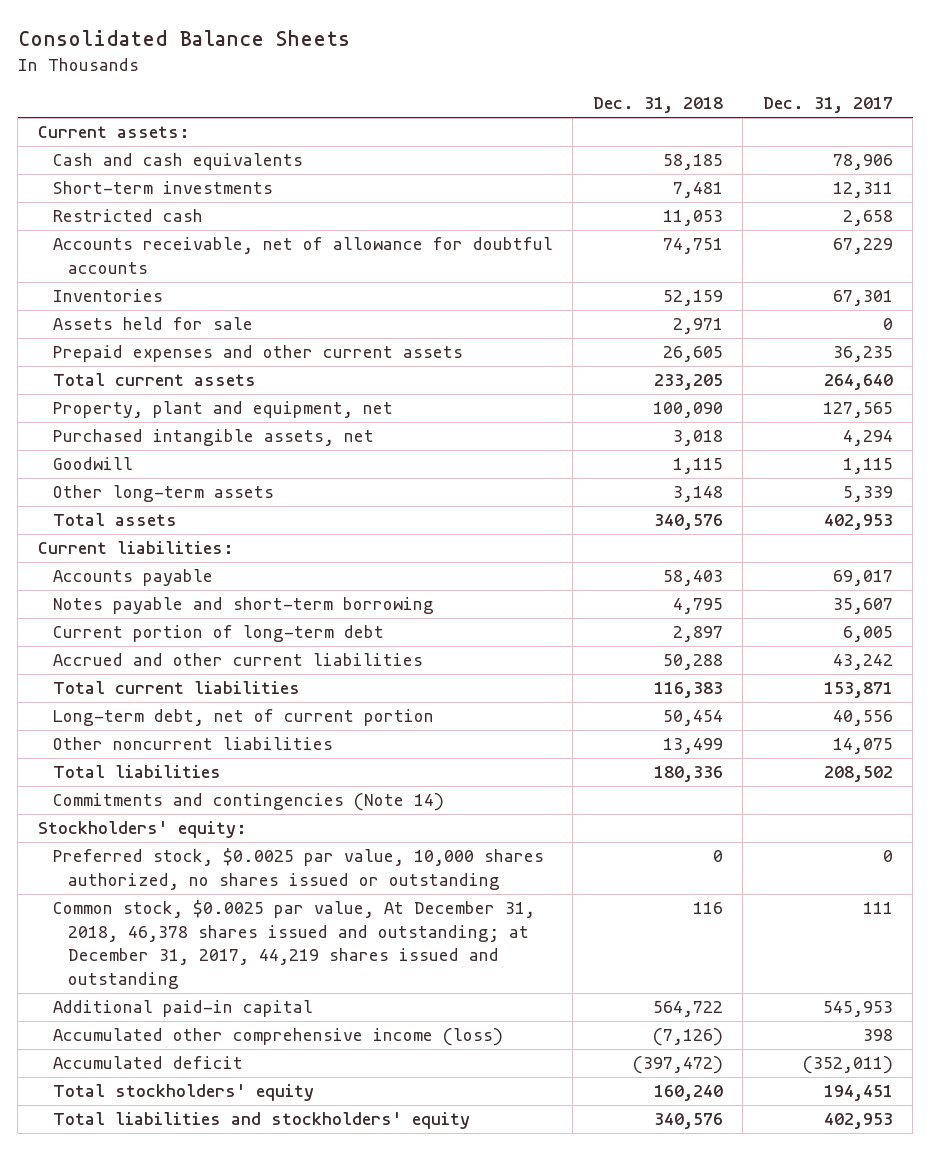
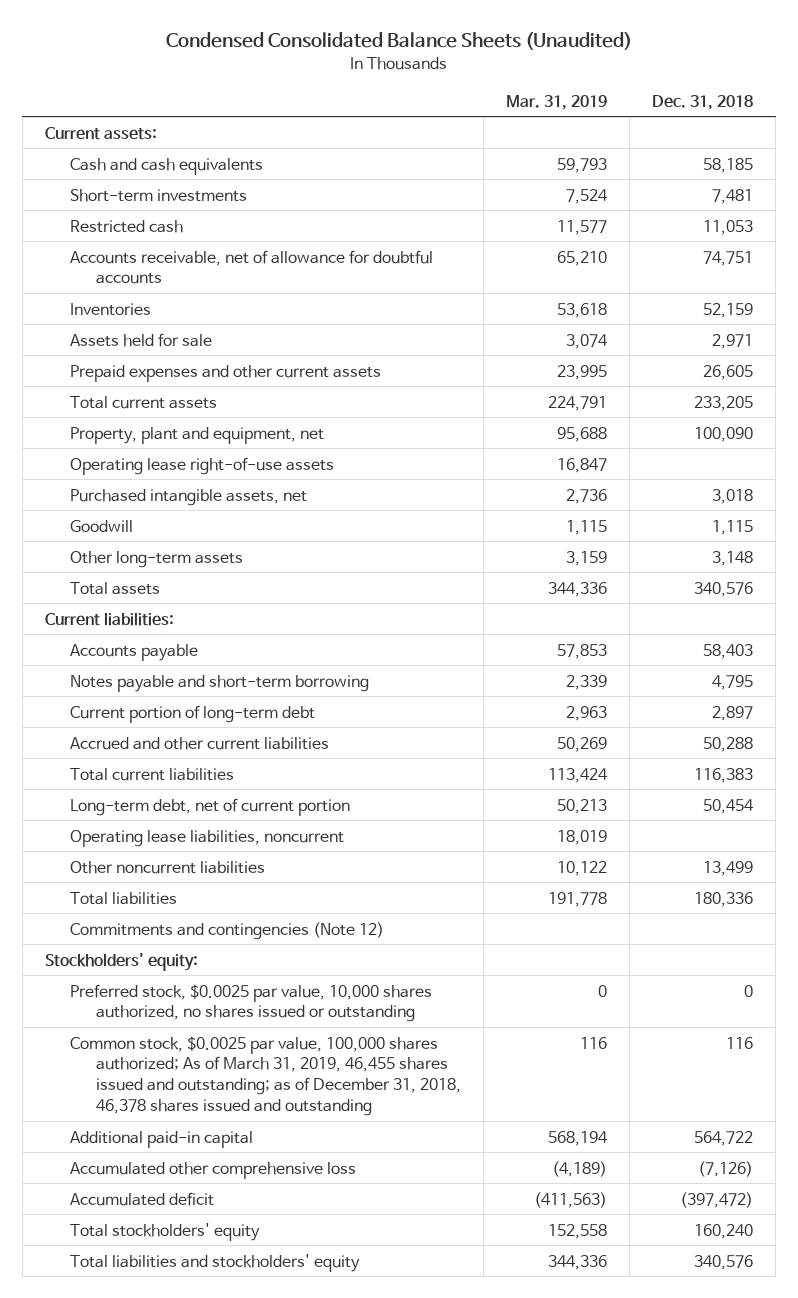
- Consolidated Balance Sheets
+ Condensed Consolidated Balance Sheets (Unaudited)
- | Dec. 31, 2018 | Dec. 31, 2017
+ | Mar. 31, 2019 | Dec. 31, 2018
+ Operating lease right-of-use assets | 16,847 |
+ Operating lease liabilities, noncurrent | 18,019 |
- Commitments and contingencies (Note 14)
+ Commitments and contingencies (Note 12)
- Common stock, $0.0025 par value, At December 31, 2018, 46,378 shares issued and outstanding; at December 31, 2017, 44,219 shares issued and outstanding | 116 | 111
+ Common stock, $0.0025 par value, 100,000 shares authorized; As of March 31, 2019, 46,455 shares issued and outstanding; as of December 31, 2018, 46,378 shares issued and outstanding | 116 | 116
- Accumulated other comprehensive income (loss) | (7,126) | 398
+ Accumulated other comprehensive loss | (4,189) | (7,126)

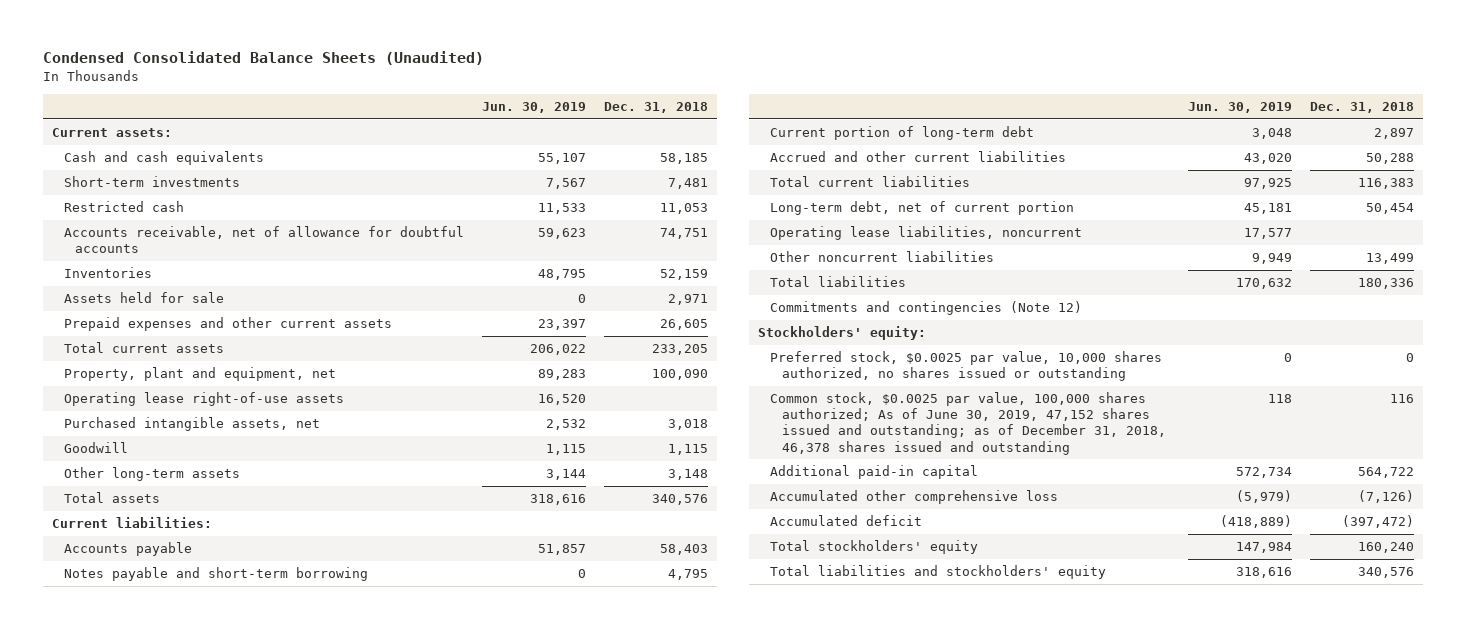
- | Mar. 31, 2019 | Dec. 31, 2018
+ | Jun. 30, 2019 | Dec. 31, 2018
- Common stock, $0.0025 par value, 100,000 shares authorized; As of March 31, 2019, 46,455 shares issued and outstanding; as of December 31, 2018, 46,378 shares issued and outstanding | 116 | 116
+ Common stock, $0.0025 par value, 100,000 shares authorized; As of June 30, 2019, 47,152 shares issued and outstanding; as of December 31, 2018, 46,378 shares issued and outstanding | 118 | 116

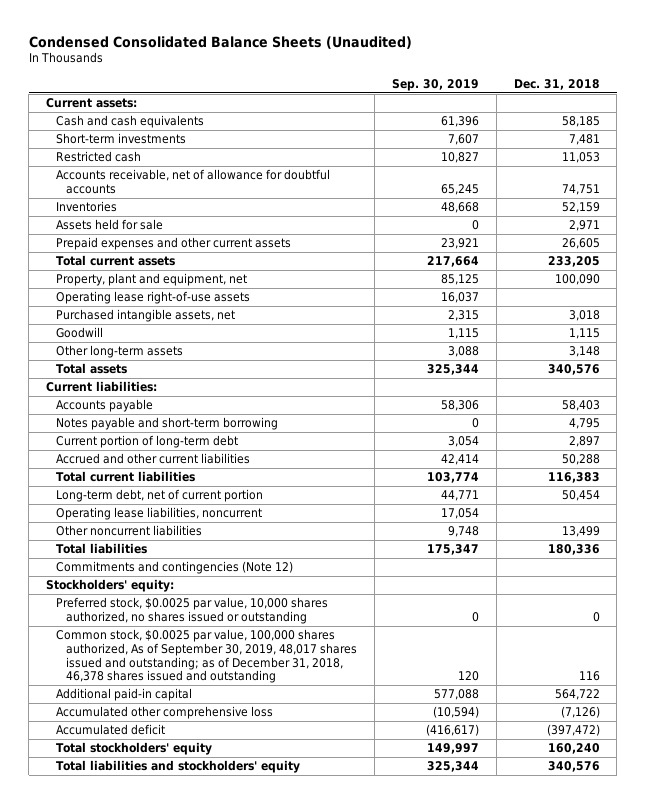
- | Jun. 30, 2019 | Dec. 31, 2018
+ | Sep. 30, 2019 | Dec. 31, 2018
- Common stock, $0.0025 par value, 100,000 shares authorized; As of June 30, 2019, 47,152 shares issued and outstanding; as of December 31, 2018, 46,378 shares issued and outstanding | 118 | 116
+ Common stock, $0.0025 par value, 100,000 shares authorized, As of September 30, 2019, 48,017 shares issued and outstanding; as of December 31, 2018, 46,378 shares issued and outstanding | 120 | 116

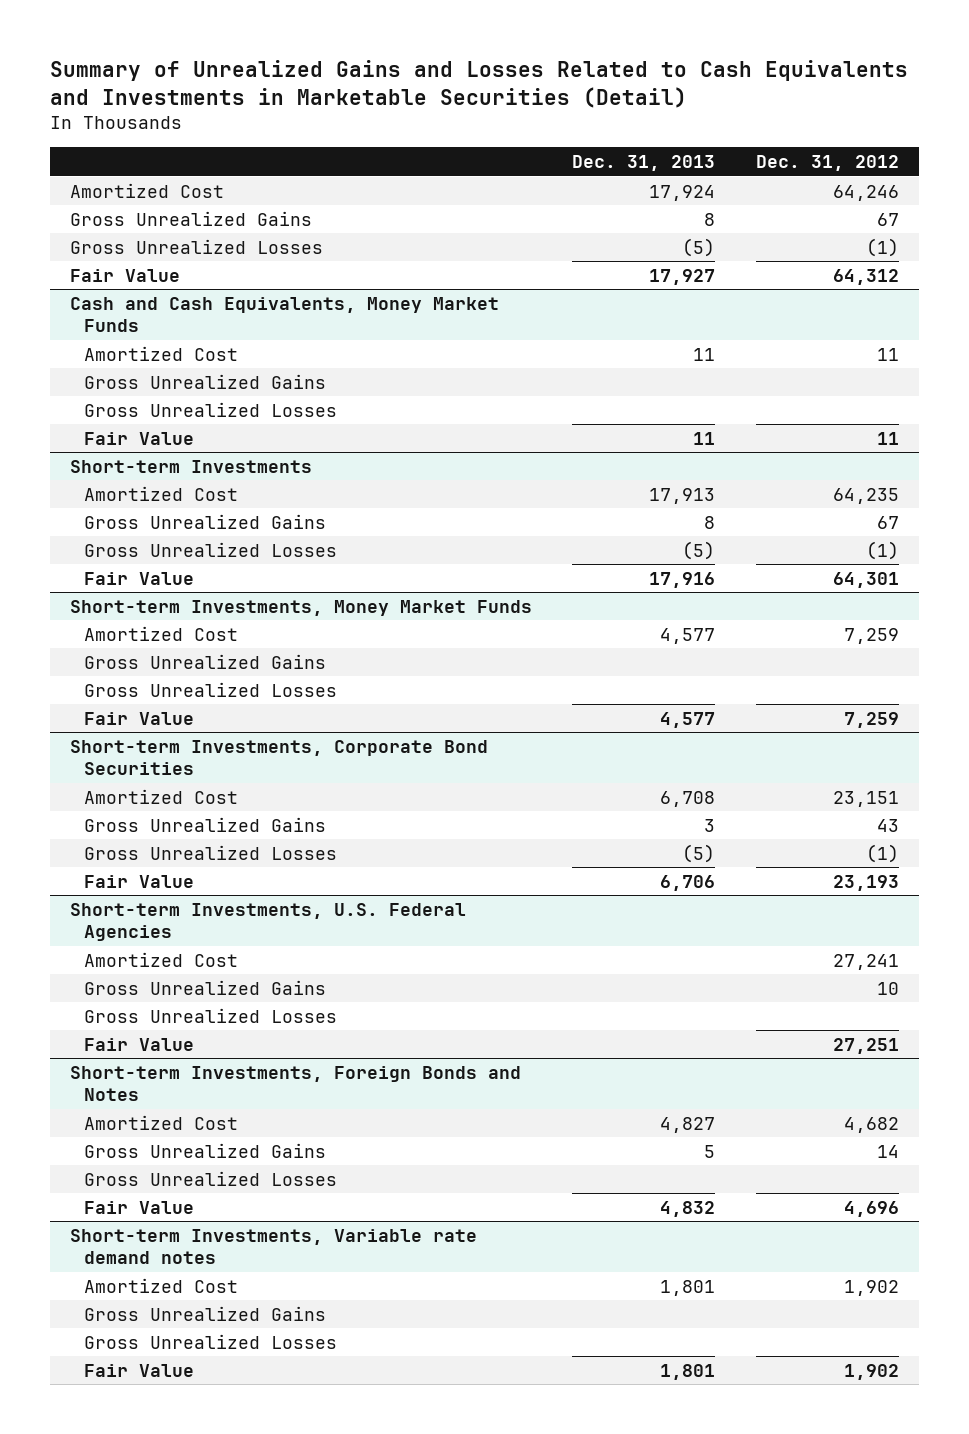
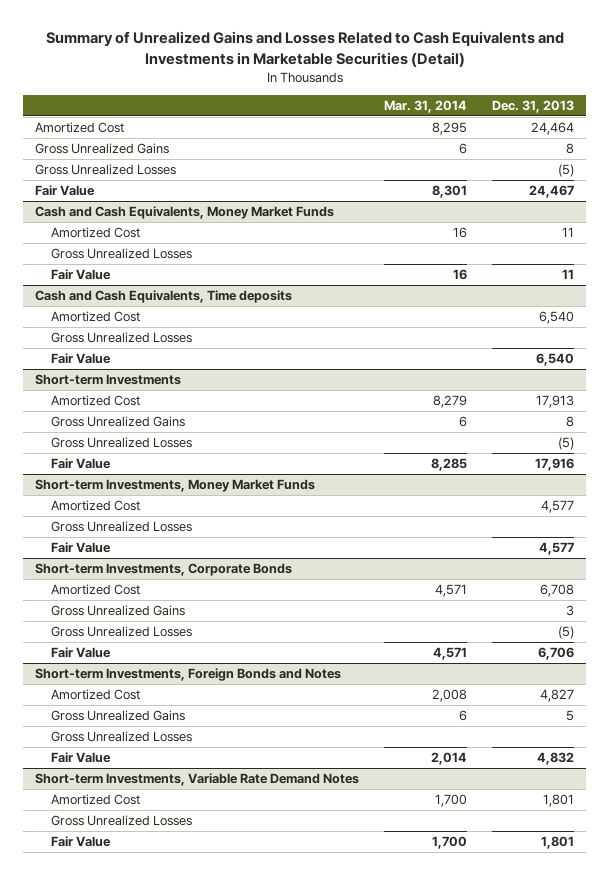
- | Dec. 31, 2013 | Dec. 31, 2012
+ | Mar. 31, 2014 | Dec. 31, 2013
- Amortized Cost | 17,924 | 64,246
+ Amortized Cost | 8,295 | 24,464
- Fair Value | 17,927 | 64,312
+ Fair Value | 8,301 | 24,467
@ Cash and Cash Equivalents, Money Market Funds
- Gross Unrealized Gains
+ Cash and Cash Equivalents, Time deposits
+ Amortized Cost | | 6,540
+ Gross Unrealized Losses
+ Fair Value | | 6,540
@ Short-term Investments, Money Market Funds
- Gross Unrealized Gains
- Short-term Investments, Corporate Bond Securities
+ Short-term Investments, Corporate Bonds
- Short-term Investments, U.S. Federal Agencies
- Amortized Cost | | 27,241
- Gross Unrealized Gains | | 10
- Gross Unrealized Losses
- Fair Value | | 27,251
- Short-term Investments, Variable rate demand notes
+ Short-term Investments, Variable Rate Demand Notes
- Gross Unrealized Gains

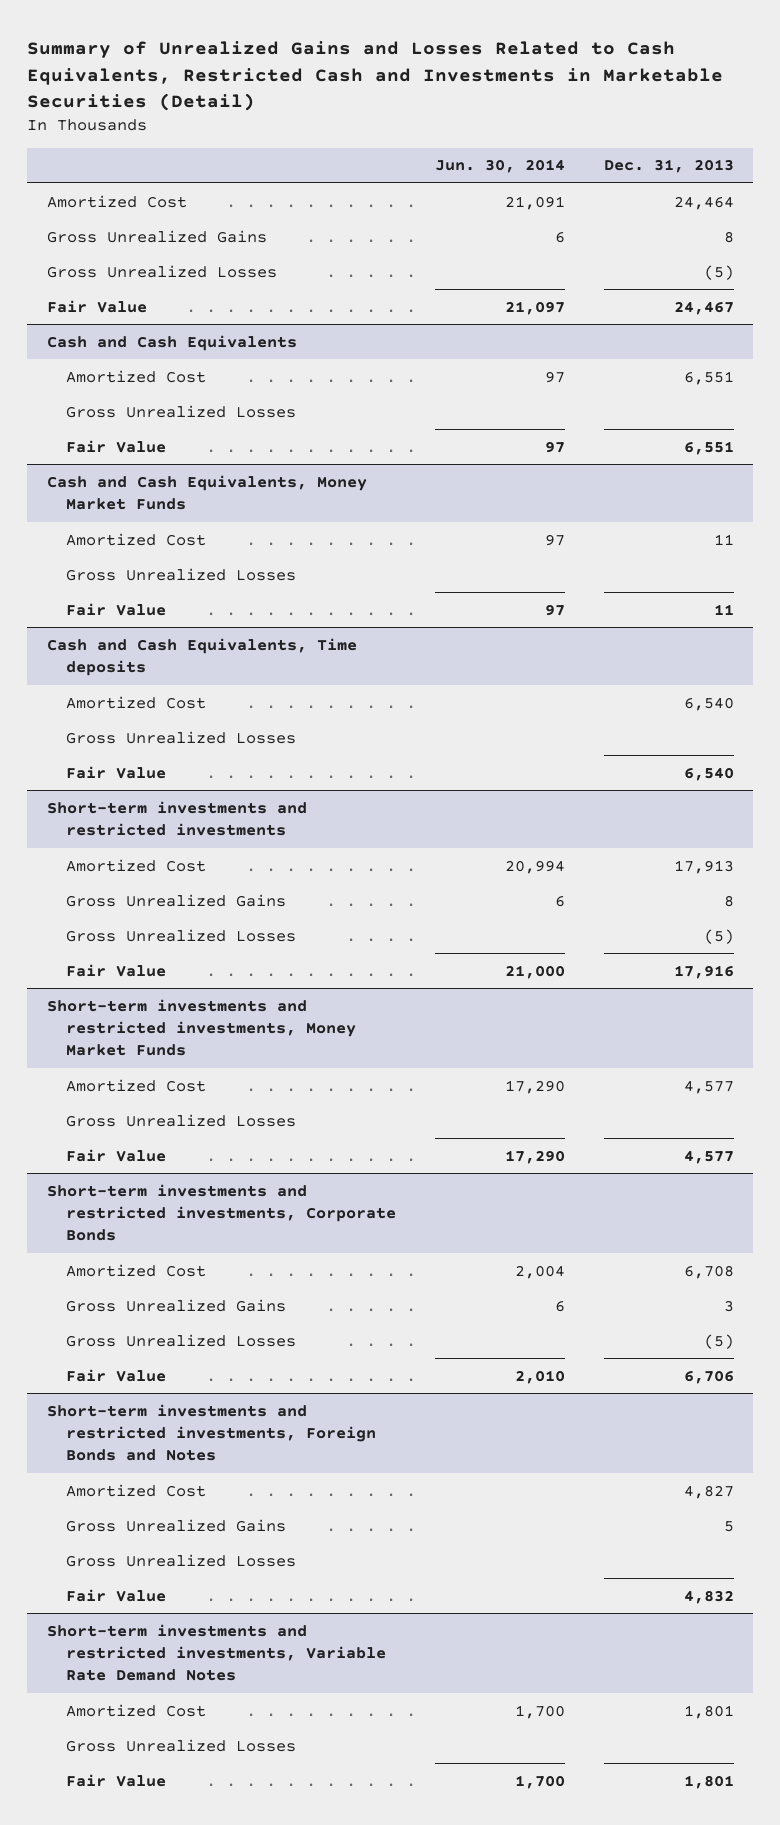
- Summary of Unrealized Gains and Losses Related to Cash Equivalents and Investments in Marketable Securities (Detail)
+ Summary of Unrealized Gains and Losses Related to Cash Equivalents, Restricted Cash and Investments in Marketable Securities (Detail)
- | Mar. 31, 2014 | Dec. 31, 2013
+ | Jun. 30, 2014 | Dec. 31, 2013
+ Cash and Cash Equivalents
+ Amortized Cost | 97 | 6,551
+ Gross Unrealized Losses
+ Fair Value | 97 | 6,551
- Short-term Investments
+ Short-term investments and restricted investments
- Short-term Investments, Money Market Funds
+ Short-term investments and restricted investments, Money Market Funds
- Short-term Investments, Corporate Bonds
+ Short-term investments and restricted investments, Corporate Bonds
- Short-term Investments, Foreign Bonds and Notes
+ Short-term investments and restricted investments, Foreign Bonds and Notes
- Short-term Investments, Variable Rate Demand Notes
+ Short-term investments and restricted investments, Variable Rate Demand Notes

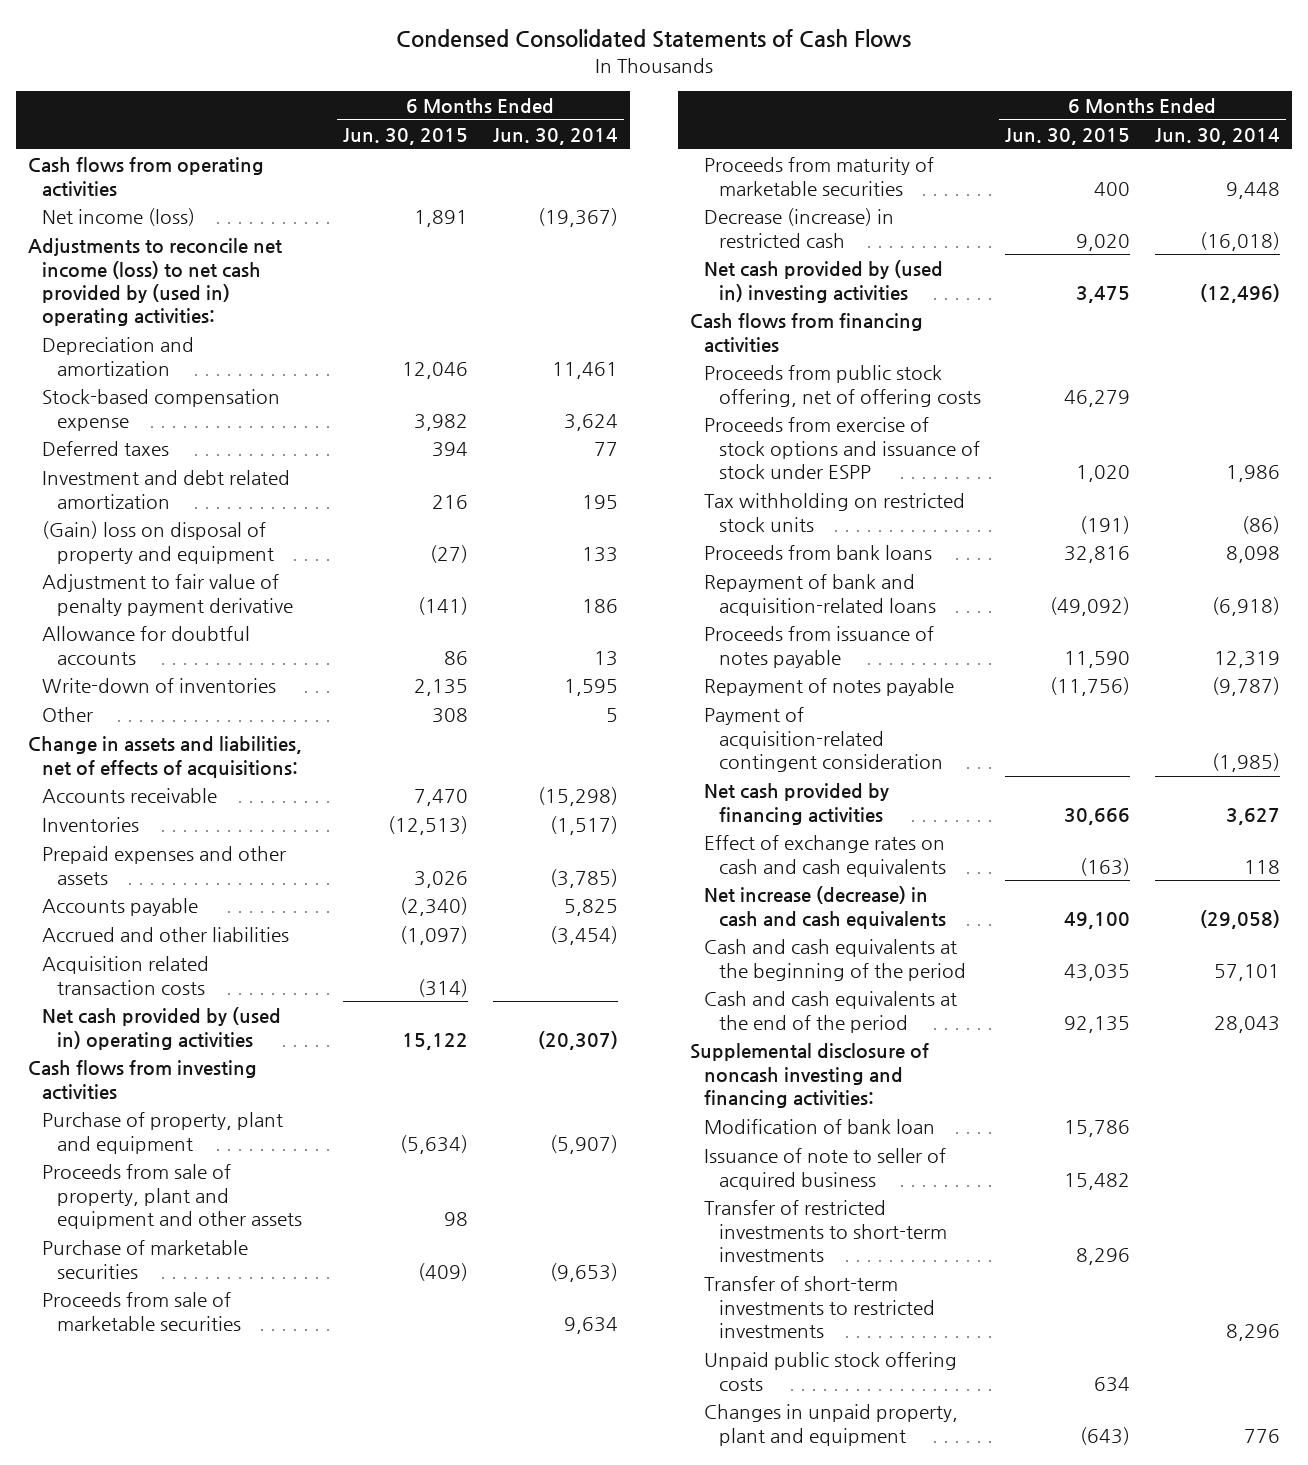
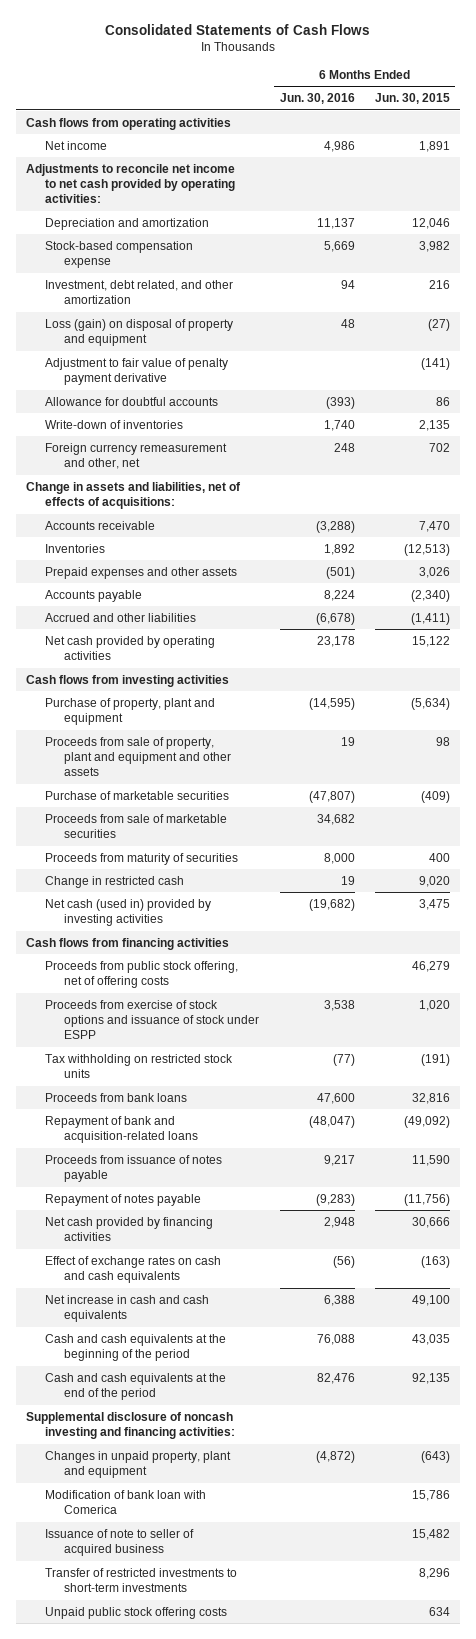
- Condensed Consolidated Statements of Cash Flows
+ Consolidated Statements of Cash Flows
- | 6 Months Ended Jun. 30, 2015 | 6 Months Ended Jun. 30, 2014
+ | 6 Months Ended Jun. 30, 2016 | 6 Months Ended Jun. 30, 2015
- Net income (loss) | 1,891 | (19,367)
- Adjustments to reconcile net income (loss) to net cash provided by (used in) operating activities:
+ Net income | 4,986 | 1,891
+ Adjustments to reconcile net income to net cash provided by operating activities:
- Deferred taxes | 394 | 77
- Investment and debt related amortization | 216 | 195
- (Gain) loss on disposal of property and equipment | (27) | 133
+ Investment, debt related, and other amortization | 94 | 216
+ Loss (gain) on disposal of property and equipment | 48 | (27)
- Other | 308 | 5
+ Foreign currency remeasurement and other, net | 248 | 702
- Accrued and other liabilities | (1,097) | (3,454)
- Acquisition related transaction costs | (314) |
- Net cash provided by (used in) operating activities | 15,122 | (20,307)
+ Accrued and other liabilities | (6,678) | (1,411)
+ Net cash provided by operating activities | 23,178 | 15,122
- Proceeds from maturity of marketable securities | 400 | 9,448
- Decrease (increase) in restricted cash | 9,020 | (16,018)
- Net cash provided by (used in) investing activities | 3,475 | (12,496)
+ Proceeds from maturity of securities | 8,000 | 400
+ Change in restricted cash | 19 | 9,020
+ Net cash (used in) provided by investing activities | (19,682) | 3,475
- Payment of acquisition-related contingent consideration | | (1,985)
- Net increase (decrease) in cash and cash equivalents | 49,100 | (29,058)
+ Net increase in cash and cash equivalents | 6,388 | 49,100
- Modification of bank loan | 15,786 |
moved up: Changes in unpaid property, plant and equipment | (4,872) | (643)
+ Modification of bank loan with Comerica | | 15,786
- Transfer of short-term investments to restricted investments | | 8,296

